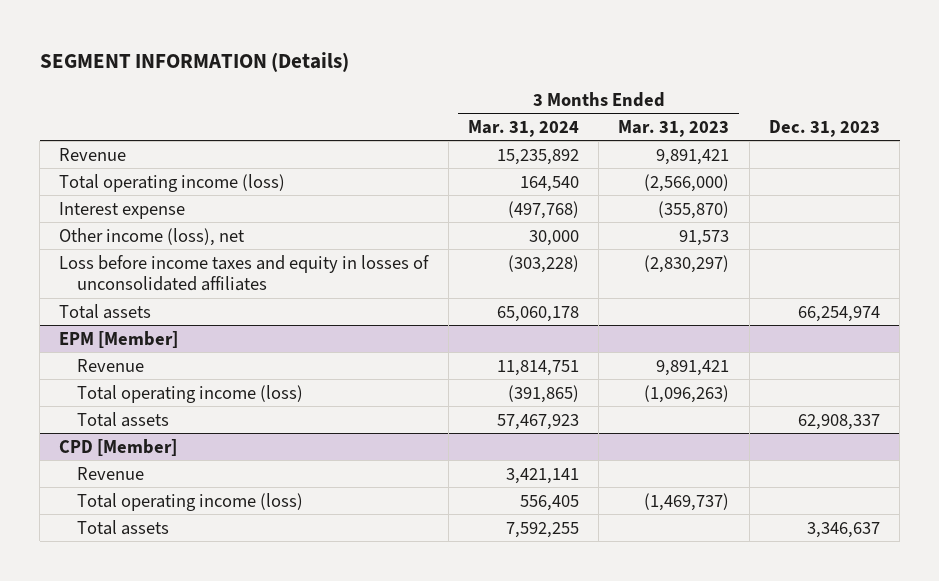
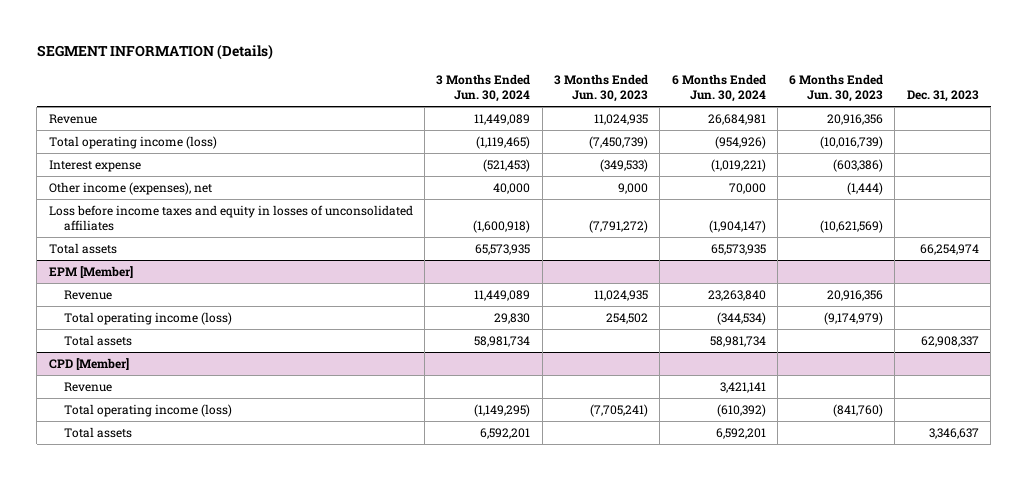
- | 3 Months Ended Mar. 31, 2024 | 3 Months Ended Mar. 31, 2023 | Dec. 31, 2023
+ | 3 Months Ended Jun. 30, 2024 | 3 Months Ended Jun. 30, 2023 | 6 Months Ended Jun. 30, 2024 | 6 Months Ended Jun. 30, 2023 | Dec. 31, 2023
- Other income (loss), net | 30,000 | 91,573 |
+ Other income (expenses), net | 40,000 | 9,000 | 70,000 | (1,444) |

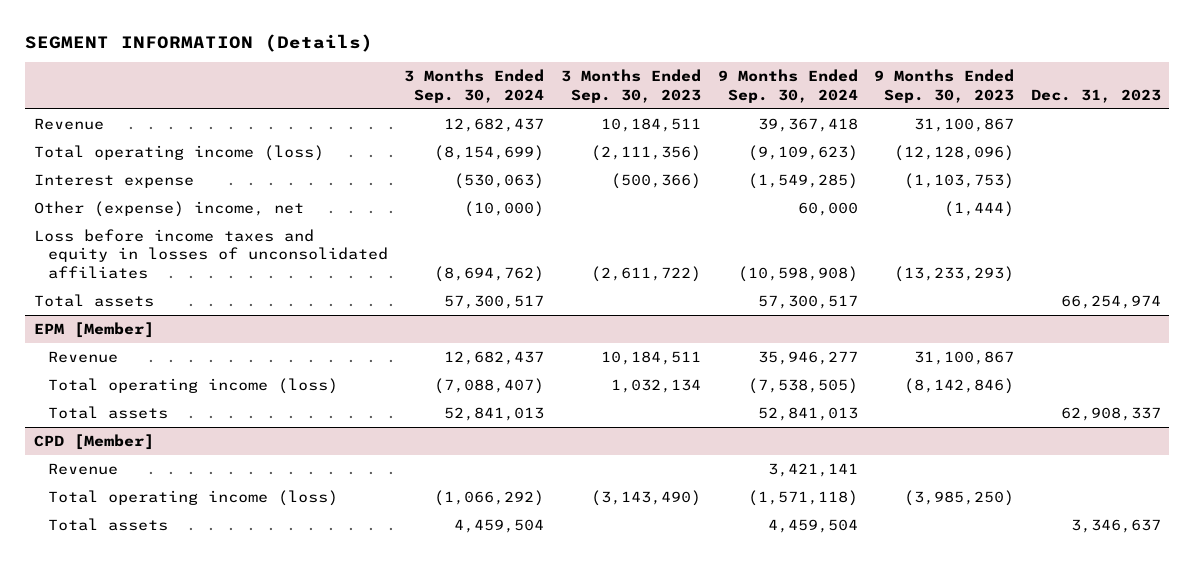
- | 3 Months Ended Jun. 30, 2024 | 3 Months Ended Jun. 30, 2023 | 6 Months Ended Jun. 30, 2024 | 6 Months Ended Jun. 30, 2023 | Dec. 31, 2023
+ | 3 Months Ended Sep. 30, 2024 | 3 Months Ended Sep. 30, 2023 | 9 Months Ended Sep. 30, 2024 | 9 Months Ended Sep. 30, 2023 | Dec. 31, 2023
- Other income (expenses), net | 40,000 | 9,000 | 70,000 | (1,444) |
+ Other (expense) income, net | (10,000) | | 60,000 | (1,444) |

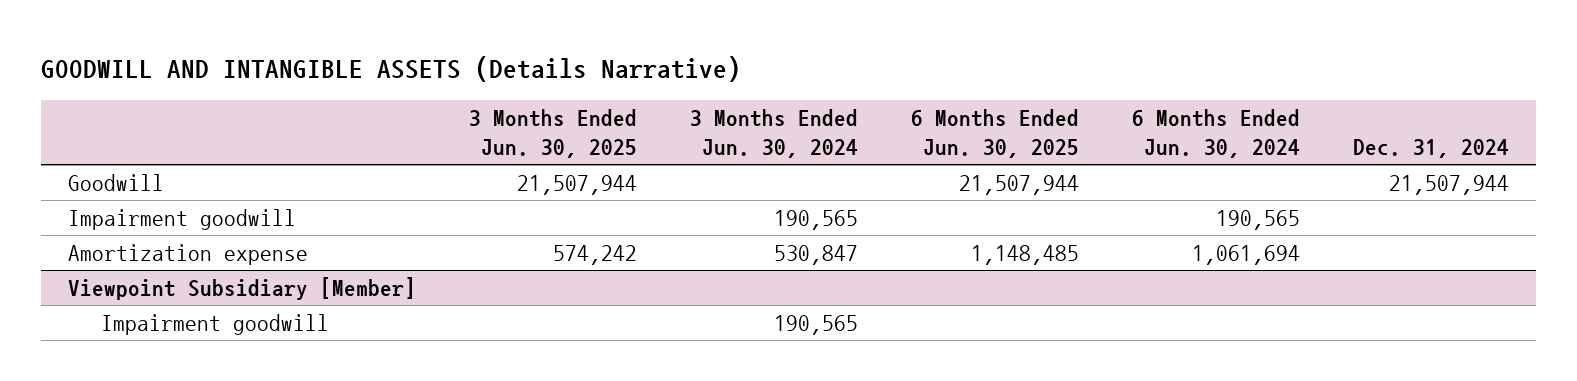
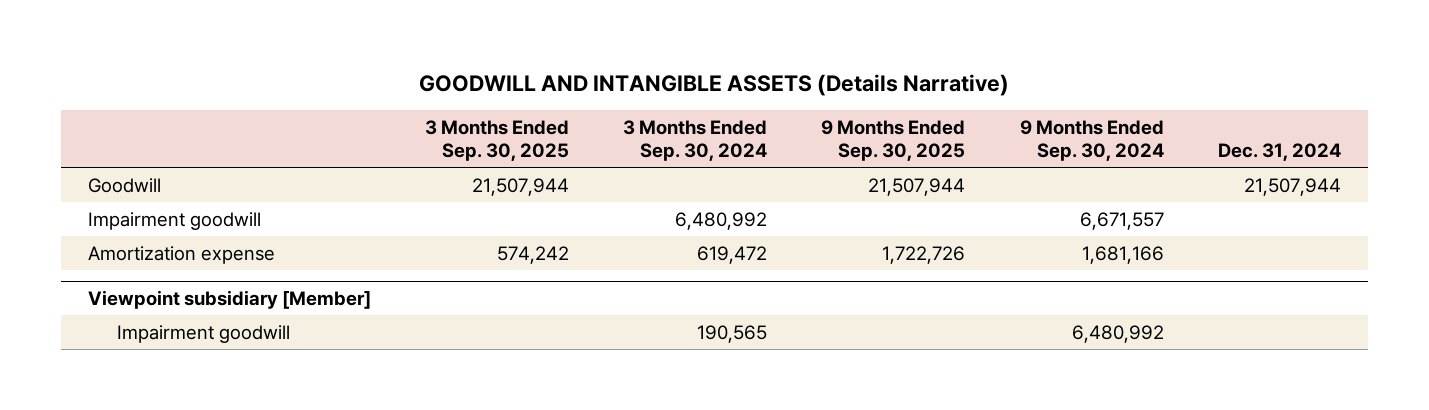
- | 3 Months Ended Jun. 30, 2025 | 3 Months Ended Jun. 30, 2024 | 6 Months Ended Jun. 30, 2025 | 6 Months Ended Jun. 30, 2024 | Dec. 31, 2024
+ | 3 Months Ended Sep. 30, 2025 | 3 Months Ended Sep. 30, 2024 | 9 Months Ended Sep. 30, 2025 | 9 Months Ended Sep. 30, 2024 | Dec. 31, 2024
- Viewpoint Subsidiary [Member]
+ Viewpoint subsidiary [Member]

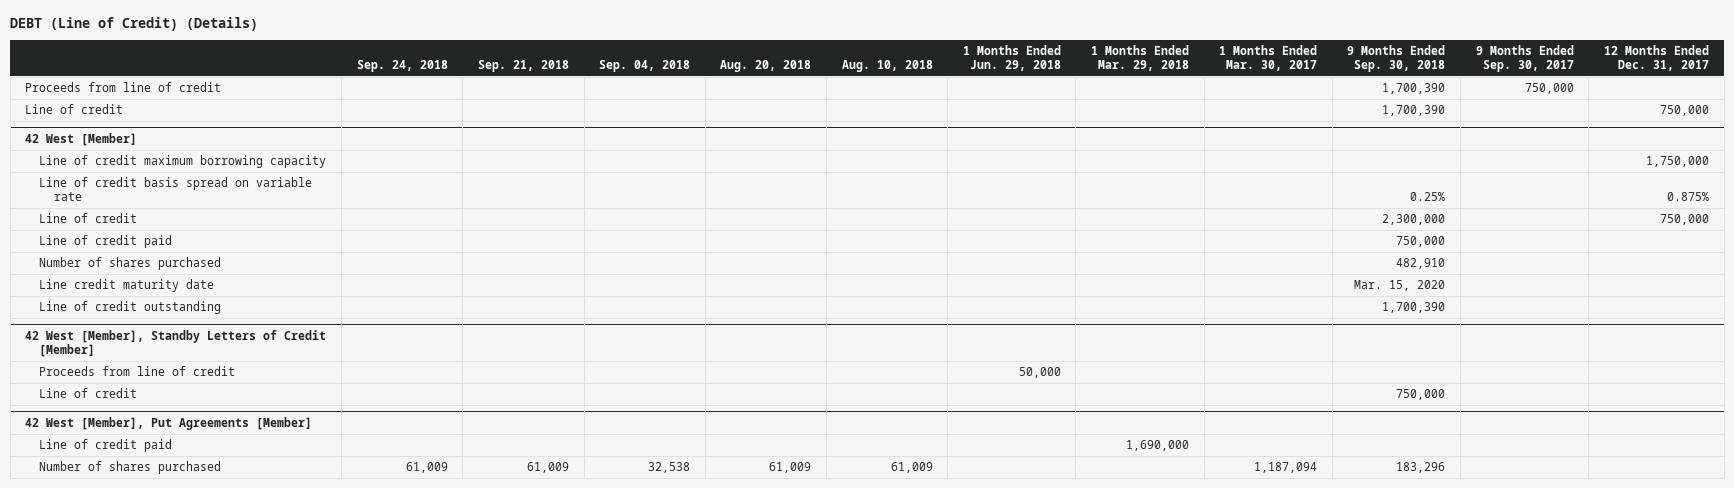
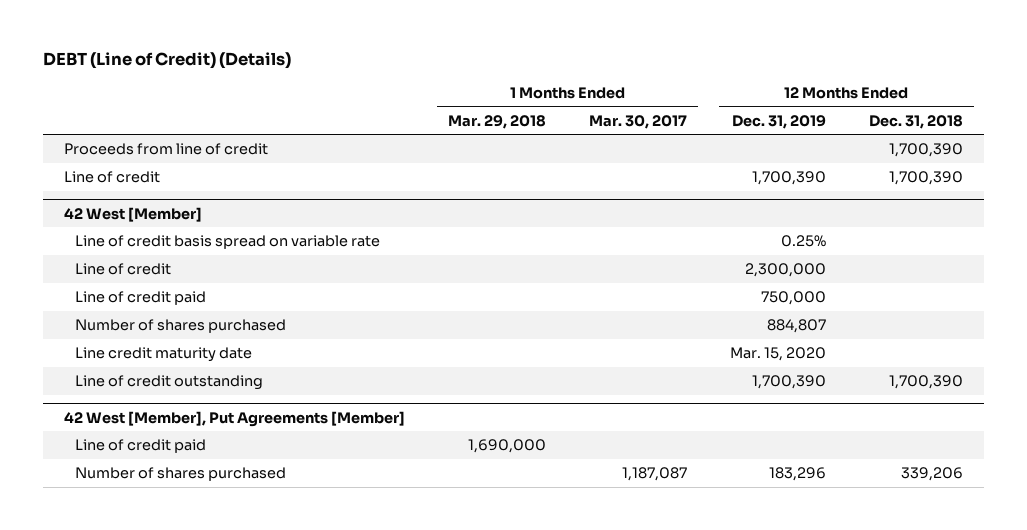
- | Sep. 24, 2018 | Sep. 21, 2018 | Sep. 04, 2018 | Aug. 20, 2018 | Aug. 10, 2018 | 1 Months Ended Jun. 29, 2018 | 1 Months Ended Mar. 29, 2018 | 1 Months Ended Mar. 30, 2017 | 9 Months Ended Sep. 30, 2018 | 9 Months Ended Sep. 30, 2017 | 12 Months Ended Dec. 31, 2017
+ | 1 Months Ended Mar. 29, 2018 | 1 Months Ended Mar. 30, 2017 | 12 Months Ended Dec. 31, 2019 | 12 Months Ended Dec. 31, 2018
@ 42 West [Member]
- Line of credit maximum borrowing capacity | | | | | | | | | | | 1,750,000
- 42 West [Member], Standby Letters of Credit [Member]
- Proceeds from line of credit | | | | | | 50,000 | | | | |
- Line of credit | | | | | | | | | 750,000 | |
@ 42 West [Member], Put Agreements [Member]
- Number of shares purchased | 61,009 | 61,009 | 32,538 | 61,009 | 61,009 | | | 1,187,094 | 183,296 | |
+ Number of shares purchased | | 1,187,087 | 183,296 | 339,206

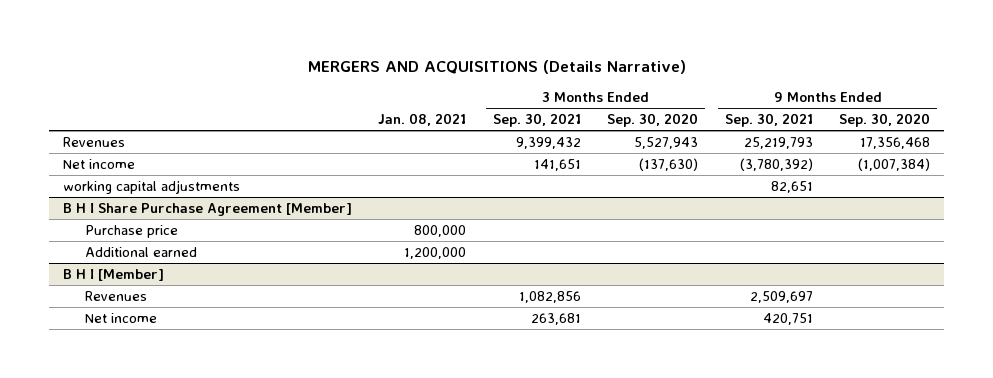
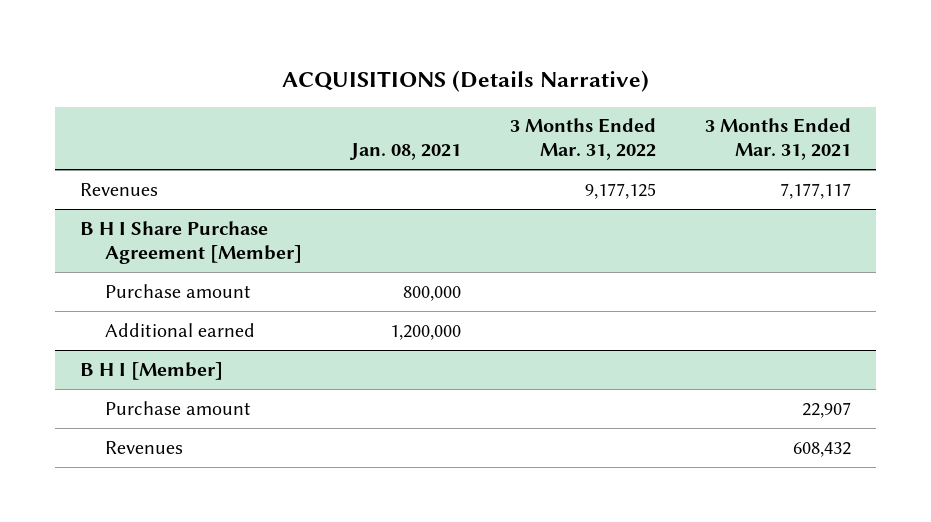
- MERGERS AND ACQUISITIONS (Details Narrative)
+ ACQUISITIONS (Details Narrative)
- | Jan. 08, 2021 | 3 Months Ended Sep. 30, 2021 | 3 Months Ended Sep. 30, 2020 | 9 Months Ended Sep. 30, 2021 | 9 Months Ended Sep. 30, 2020
+ | Jan. 08, 2021 | 3 Months Ended Mar. 31, 2022 | 3 Months Ended Mar. 31, 2021
- Net income | | 141,651 | (137,630) | (3,780,392) | (1,007,384)
- working capital adjustments | | | | 82,651 |
@ B H I Share Purchase Agreement [Member]
- Purchase price | 800,000 | | | |
+ Purchase amount | 800,000 | |
@ B H I [Member]
+ Purchase amount | | | 22,907
- Net income | | 263,681 | | 420,751 |

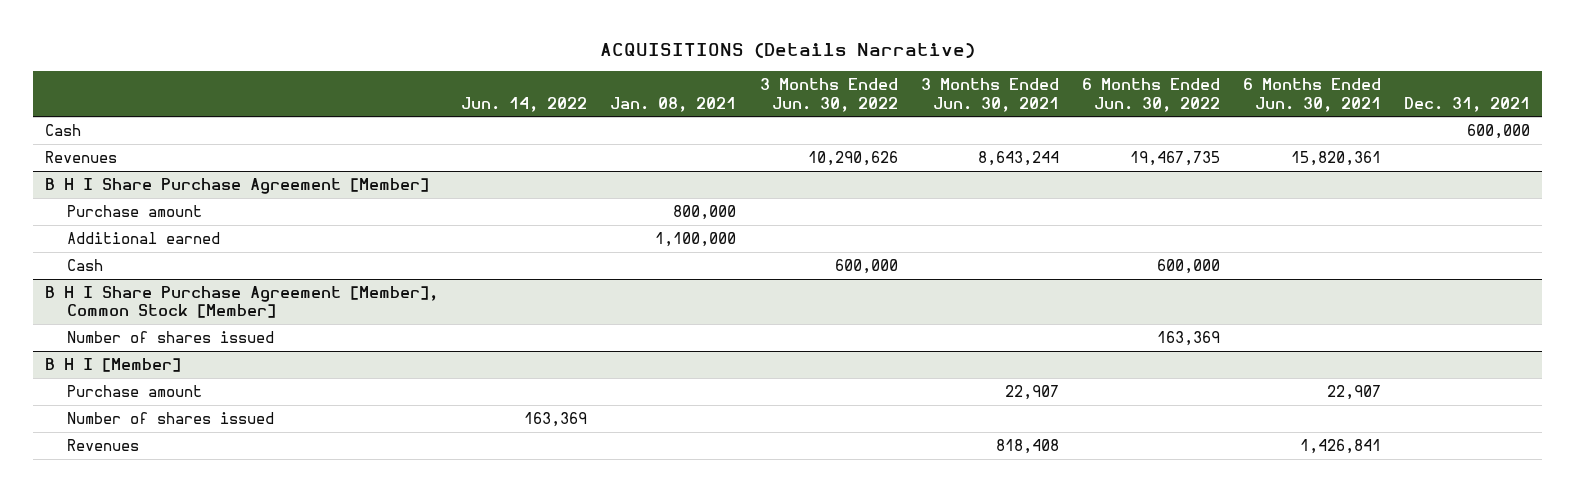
- | Jan. 08, 2021 | 3 Months Ended Mar. 31, 2022 | 3 Months Ended Mar. 31, 2021
+ | Jun. 14, 2022 | Jan. 08, 2021 | 3 Months Ended Jun. 30, 2022 | 3 Months Ended Jun. 30, 2021 | 6 Months Ended Jun. 30, 2022 | 6 Months Ended Jun. 30, 2021 | Dec. 31, 2021
+ Cash | | | | | | | 600,000
@ B H I Share Purchase Agreement [Member]
- Additional earned | 1,200,000 | |
+ Additional earned | | 1,100,000 | | | | |
+ Cash | | | 600,000 | | 600,000 | |
+ B H I Share Purchase Agreement [Member], Common Stock [Member]
+ Number of shares issued | | | | | 163,369 | |
@ B H I [Member]
+ Number of shares issued | 163,369 | | | | | |

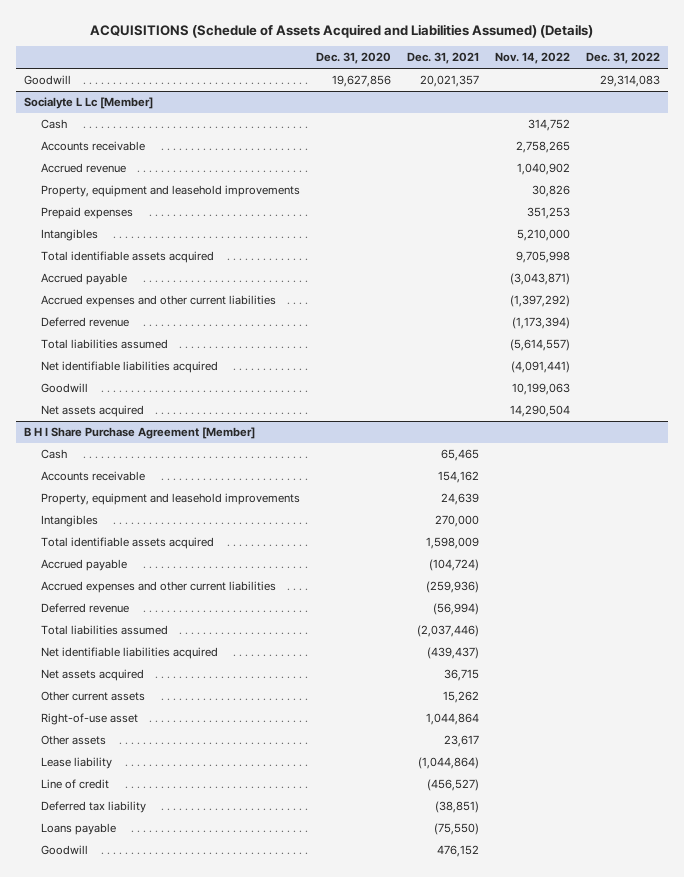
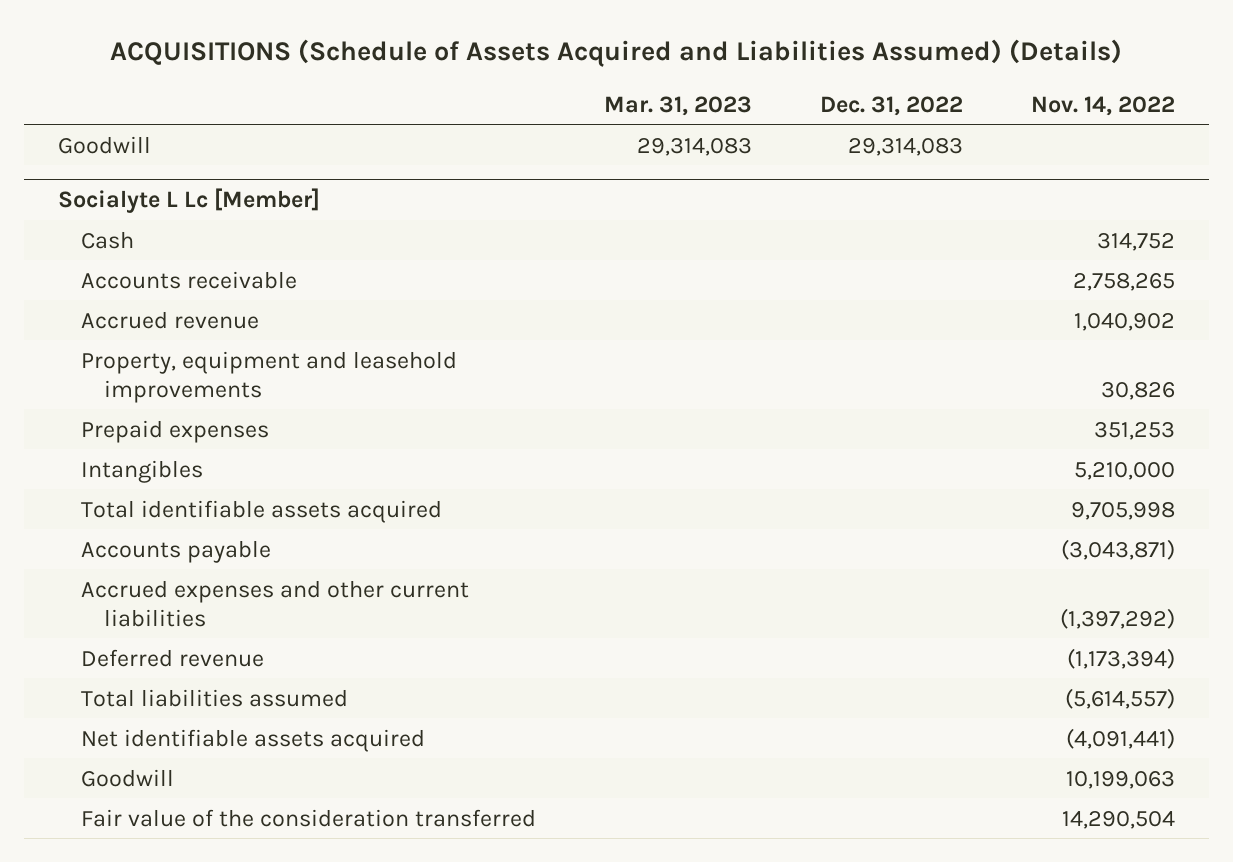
- | Dec. 31, 2020 | Dec. 31, 2021 | Nov. 14, 2022 | Dec. 31, 2022
+ | Mar. 31, 2023 | Dec. 31, 2022 | Nov. 14, 2022
@ Socialyte L Lc [Member]
- Accrued payable | | | (3,043,871) |
+ Accounts payable | | | (3,043,871)
- Net identifiable liabilities acquired | | | (4,091,441) |
+ Net identifiable assets acquired | | | (4,091,441)
- Net assets acquired | | | 14,290,504 |
- B H I Share Purchase Agreement [Member]
- Cash | | 65,465 | |
- Accounts receivable | | 154,162 | |
- Property, equipment and leasehold improvements | | 24,639 | |
- Intangibles | | 270,000 | |
- Total identifiable assets acquired | | 1,598,009 | |
- Accrued payable | | (104,724) | |
- Accrued expenses and other current liabilities | | (259,936) | |
- Deferred revenue | | (56,994) | |
- Total liabilities assumed | | (2,037,446) | |
- Net identifiable liabilities acquired | | (439,437) | |
- Net assets acquired | | 36,715 | |
- Other current assets | | 15,262 | |
- Right-of-use asset | | 1,044,864 | |
- Other assets | | 23,617 | |
- Lease liability | | (1,044,864) | |
- Line of credit | | (456,527) | |
- Deferred tax liability | | (38,851) | |
- Loans payable | | (75,550) | |
- Goodwill | | 476,152 | |
@ Socialyte L Lc [Member]
+ Fair value of the consideration transferred | | | 14,290,504

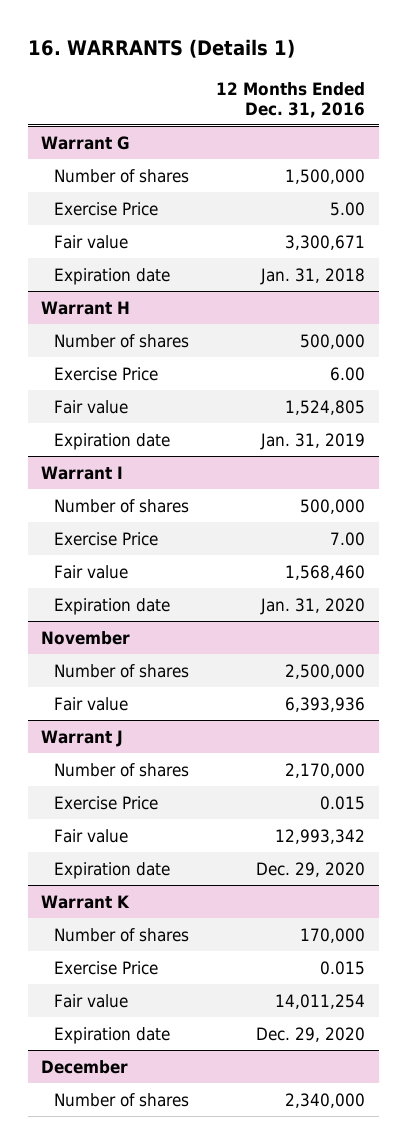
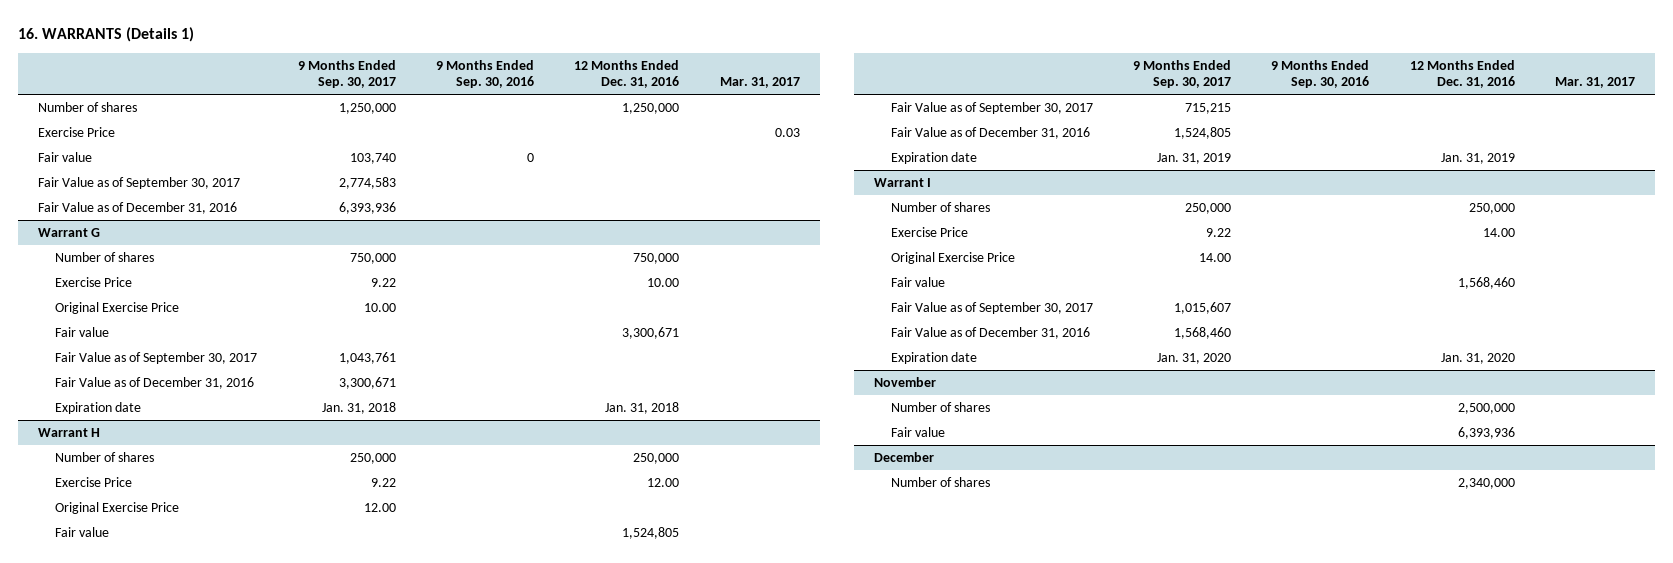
- | 12 Months Ended Dec. 31, 2016
+ | 9 Months Ended Sep. 30, 2017 | 9 Months Ended Sep. 30, 2016 | 12 Months Ended Dec. 31, 2016 | Mar. 31, 2017
+ Number of shares | 1,250,000 | | 1,250,000 |
+ Exercise Price | | | | 0.03
+ Fair value | 103,740 | 0 | |
+ Fair Value as of September 30, 2017 | 2,774,583 | | |
+ Fair Value as of December 31, 2016 | 6,393,936 | | |
@ Warrant G
- Number of shares | 1,500,000
- Exercise Price | 5.00
+ Number of shares | 750,000 | | 750,000 |
+ Exercise Price | 9.22 | | 10.00 |
+ Original Exercise Price | 10.00 | | |
+ Fair Value as of September 30, 2017 | 1,043,761 | | |
+ Fair Value as of December 31, 2016 | 3,300,671 | | |
@ Warrant H
- Number of shares | 500,000
- Exercise Price | 6.00
+ Number of shares | 250,000 | | 250,000 |
+ Exercise Price | 9.22 | | 12.00 |
+ Original Exercise Price | 12.00 | | |
+ Fair Value as of September 30, 2017 | 715,215 | | |
+ Fair Value as of December 31, 2016 | 1,524,805 | | |
@ Warrant I
- Number of shares | 500,000
- Exercise Price | 7.00
+ Number of shares | 250,000 | | 250,000 |
+ Exercise Price | 9.22 | | 14.00 |
+ Original Exercise Price | 14.00 | | |
+ Fair Value as of September 30, 2017 | 1,015,607 | | |
+ Fair Value as of December 31, 2016 | 1,568,460 | | |
- Warrant J
- Number of shares | 2,170,000
- Exercise Price | 0.015
- Fair value | 12,993,342
- Expiration date | Dec. 29, 2020
- Warrant K
- Number of shares | 170,000
- Exercise Price | 0.015
- Fair value | 14,011,254
- Expiration date | Dec. 29, 2020

